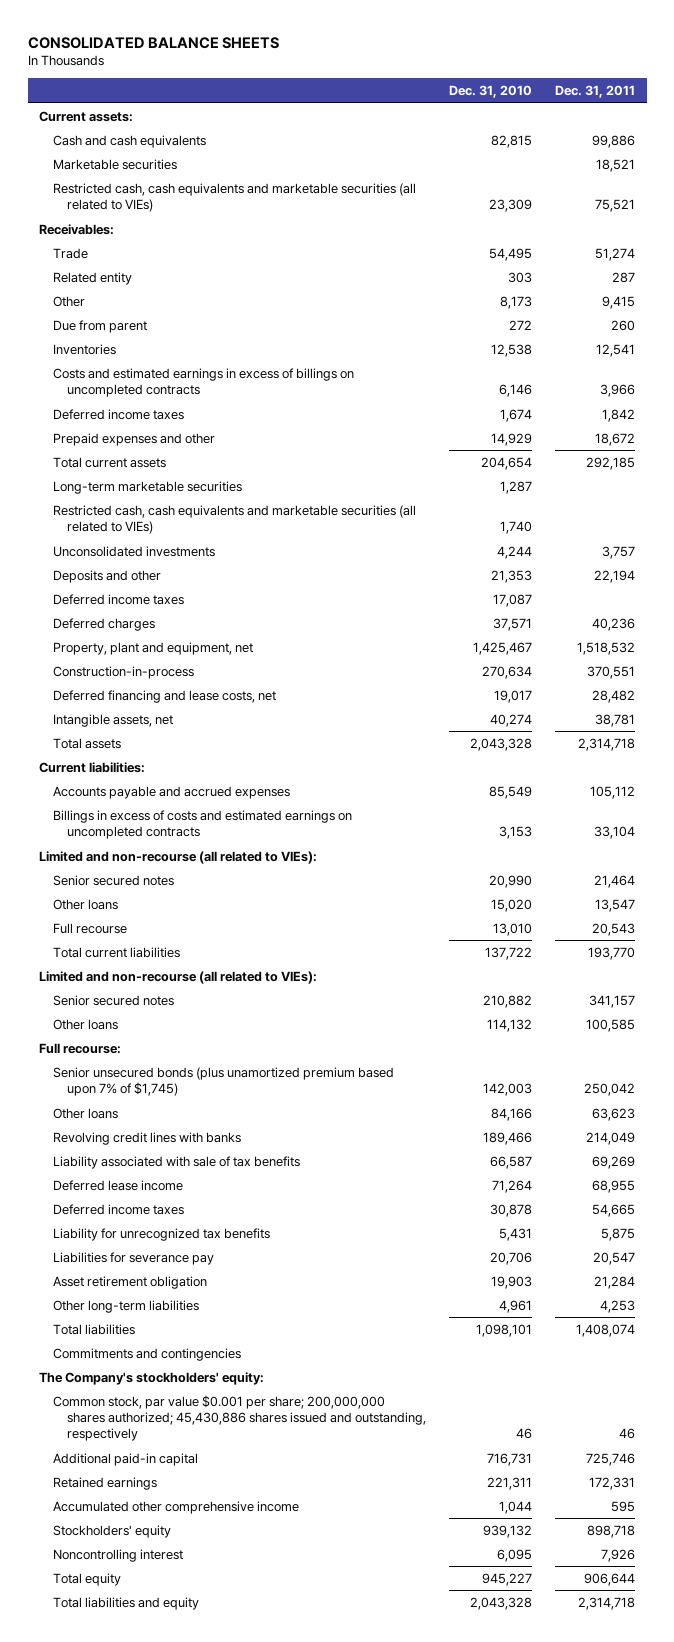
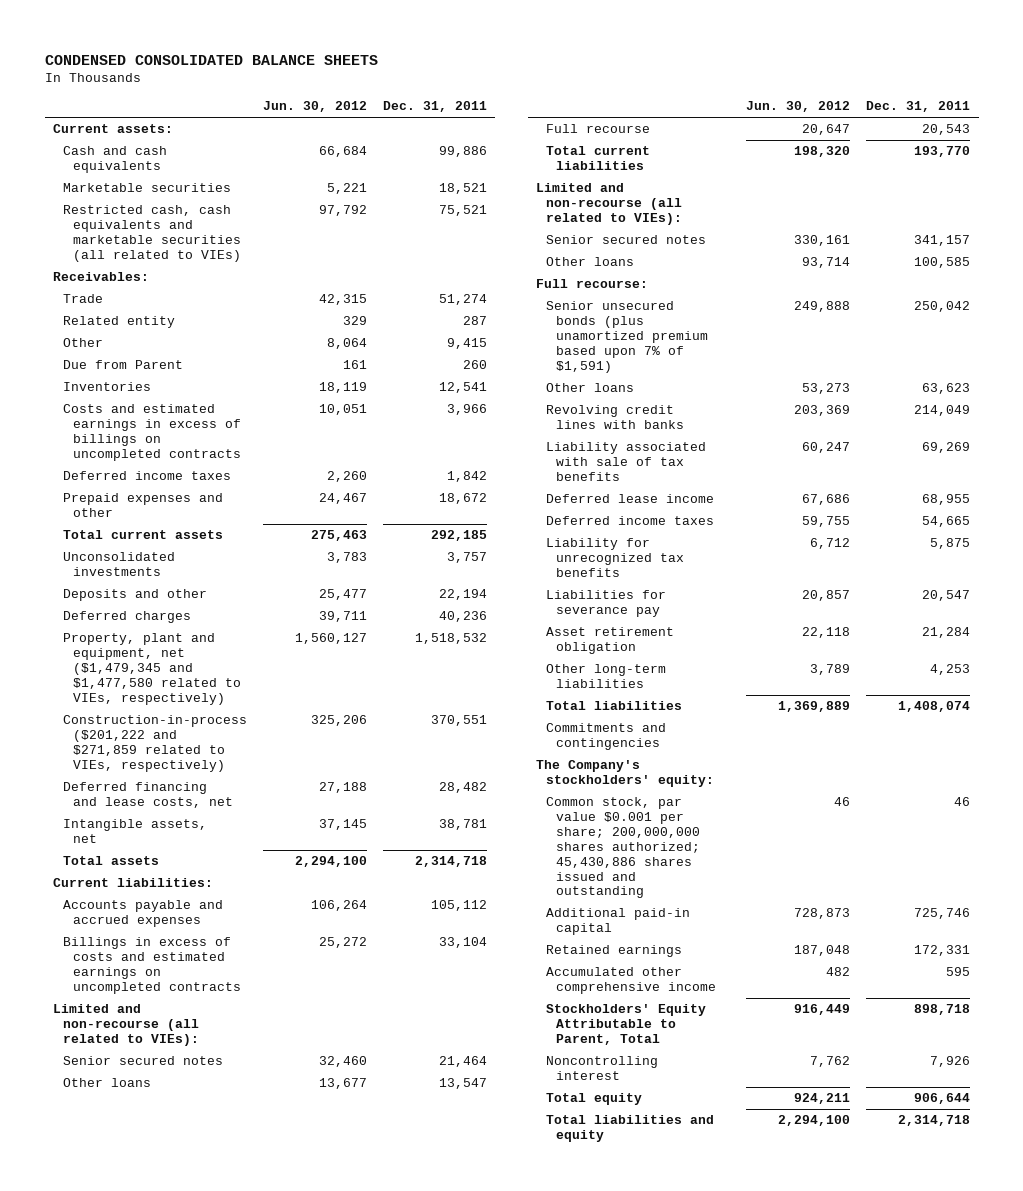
- CONSOLIDATED BALANCE SHEETS
+ CONDENSED CONSOLIDATED BALANCE SHEETS
- | Dec. 31, 2010 | Dec. 31, 2011
+ | Jun. 30, 2012 | Dec. 31, 2011
- Due from parent | 272 | 260
+ Due from Parent | 161 | 260
- Long-term marketable securities | 1,287 |
- Restricted cash, cash equivalents and marketable securities (all related to VIEs) | 1,740 |
- Deferred income taxes | 17,087 |
- Property, plant and equipment, net | 1,425,467 | 1,518,532
- Construction-in-process | 270,634 | 370,551
+ Property, plant and equipment, net ($1,479,345 and $1,477,580 related to VIEs, respectively) | 1,560,127 | 1,518,532
+ Construction-in-process ($201,222 and $271,859 related to VIEs, respectively) | 325,206 | 370,551
- Senior unsecured bonds (plus unamortized premium based upon 7% of $1,745) | 142,003 | 250,042
+ Senior unsecured bonds (plus unamortized premium based upon 7% of $1,591) | 249,888 | 250,042
- Common stock, par value $0.001 per share; 200,000,000 shares authorized; 45,430,886 shares issued and outstanding, respectively | 46 | 46
+ Common stock, par value $0.001 per share; 200,000,000 shares authorized; 45,430,886 shares issued and outstanding | 46 | 46
- Stockholders' equity | 939,132 | 898,718
+ Stockholders' Equity Attributable to Parent, Total | 916,449 | 898,718

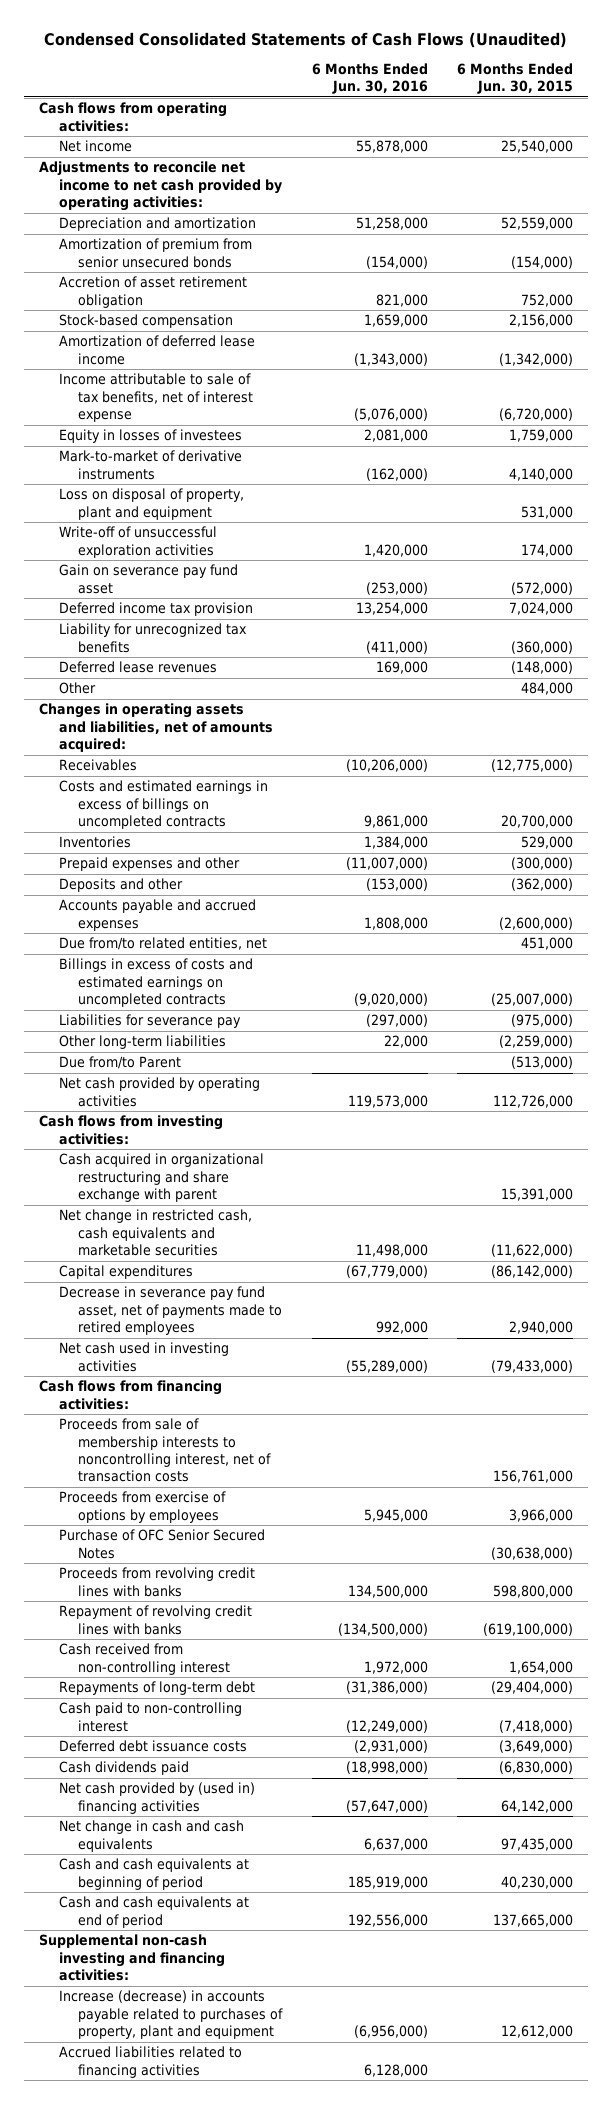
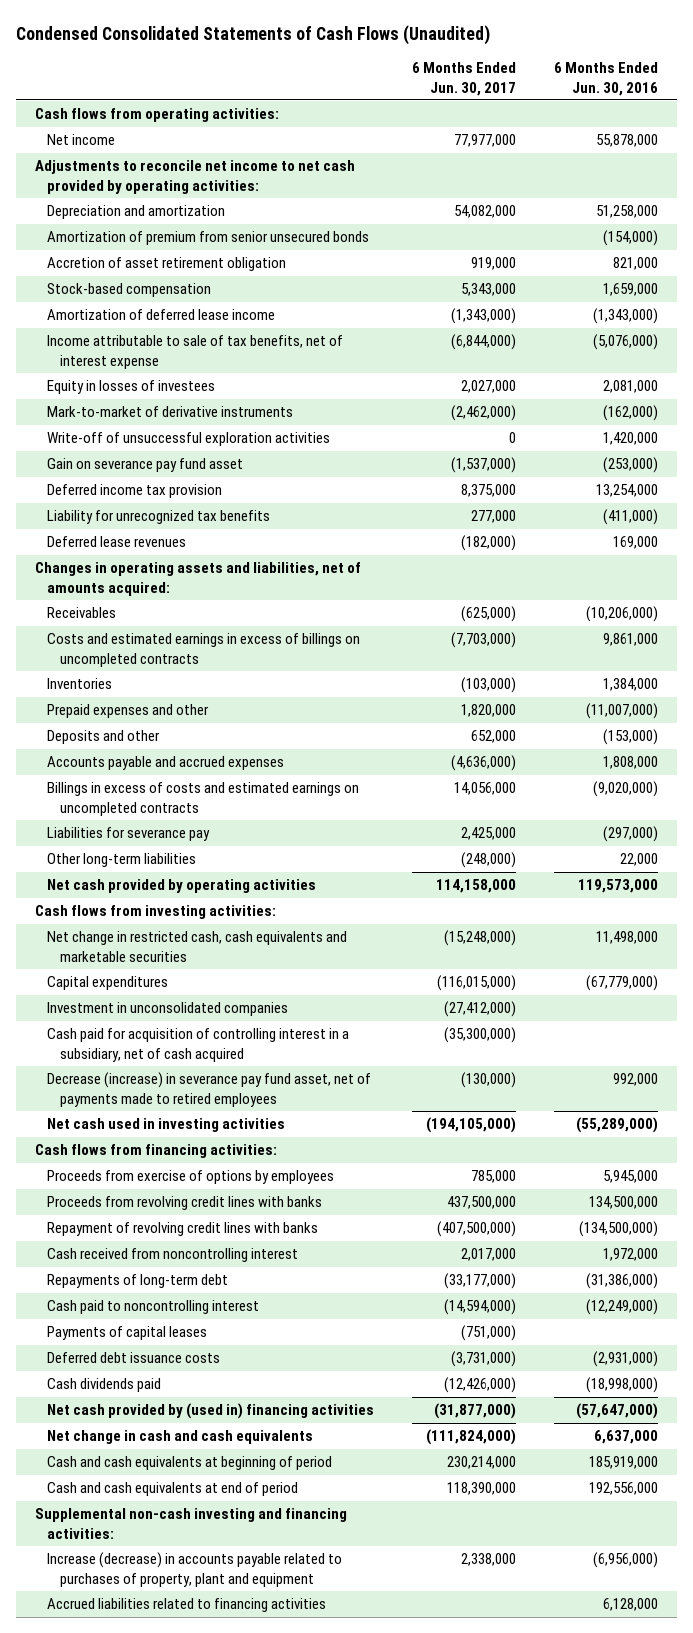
- | 6 Months Ended Jun. 30, 2016 | 6 Months Ended Jun. 30, 2015
+ | 6 Months Ended Jun. 30, 2017 | 6 Months Ended Jun. 30, 2016
- Loss on disposal of property, plant and equipment | | 531,000
- Other | | 484,000
- Due from/to related entities, net | | 451,000
- Due from/to Parent | | (513,000)
- Cash acquired in organizational restructuring and share exchange with parent | | 15,391,000
- Decrease in severance pay fund asset, net of payments made to retired employees | 992,000 | 2,940,000
+ Investment in unconsolidated companies | (27,412,000) |
+ Cash paid for acquisition of controlling interest in a subsidiary, net of cash acquired | (35,300,000) |
+ Decrease (increase) in severance pay fund asset, net of payments made to retired employees | (130,000) | 992,000
- Proceeds from sale of membership interests to noncontrolling interest, net of transaction costs | | 156,761,000
- Purchase of OFC Senior Secured Notes | | (30,638,000)
- Cash received from non-controlling interest | 1,972,000 | 1,654,000
+ Cash received from noncontrolling interest | 2,017,000 | 1,972,000
- Cash paid to non-controlling interest | (12,249,000) | (7,418,000)
+ Cash paid to noncontrolling interest | (14,594,000) | (12,249,000)
+ Payments of capital leases | (751,000) |

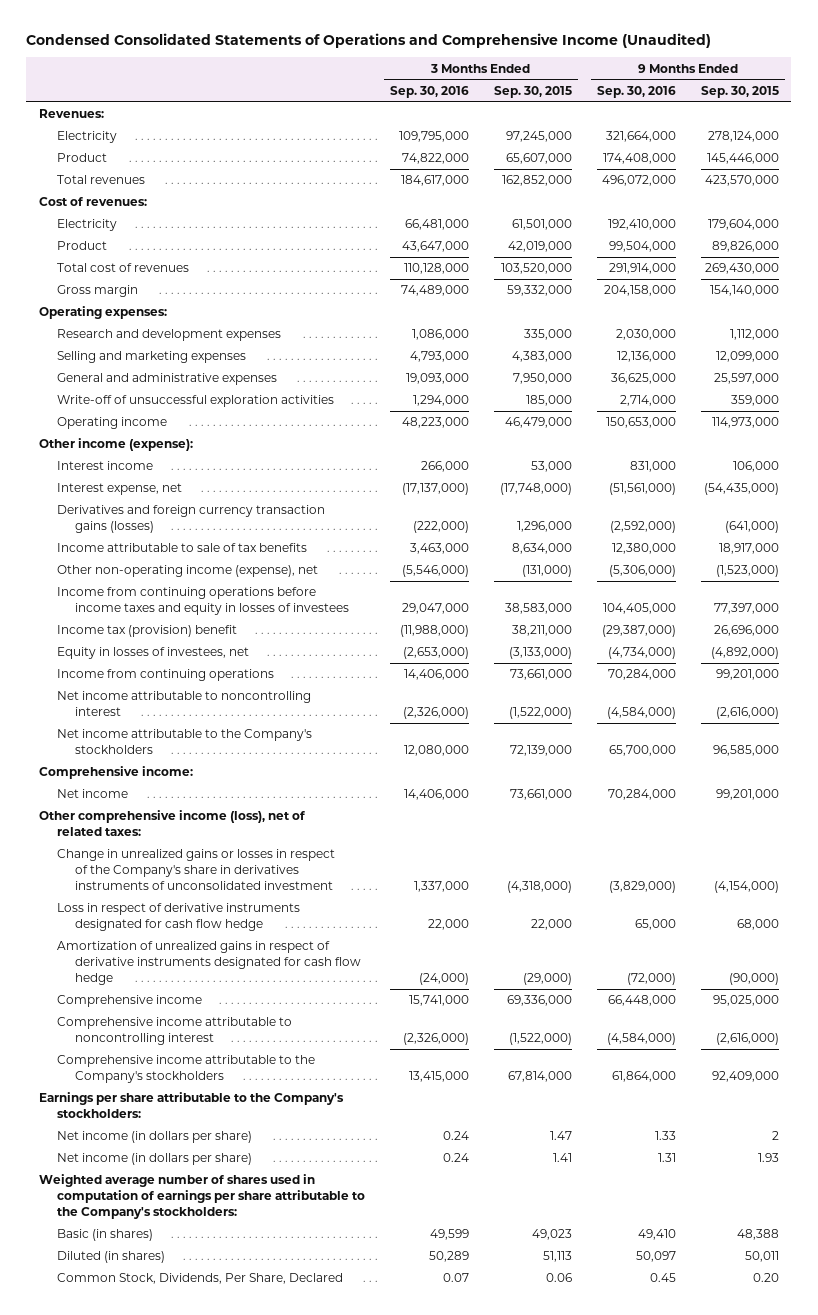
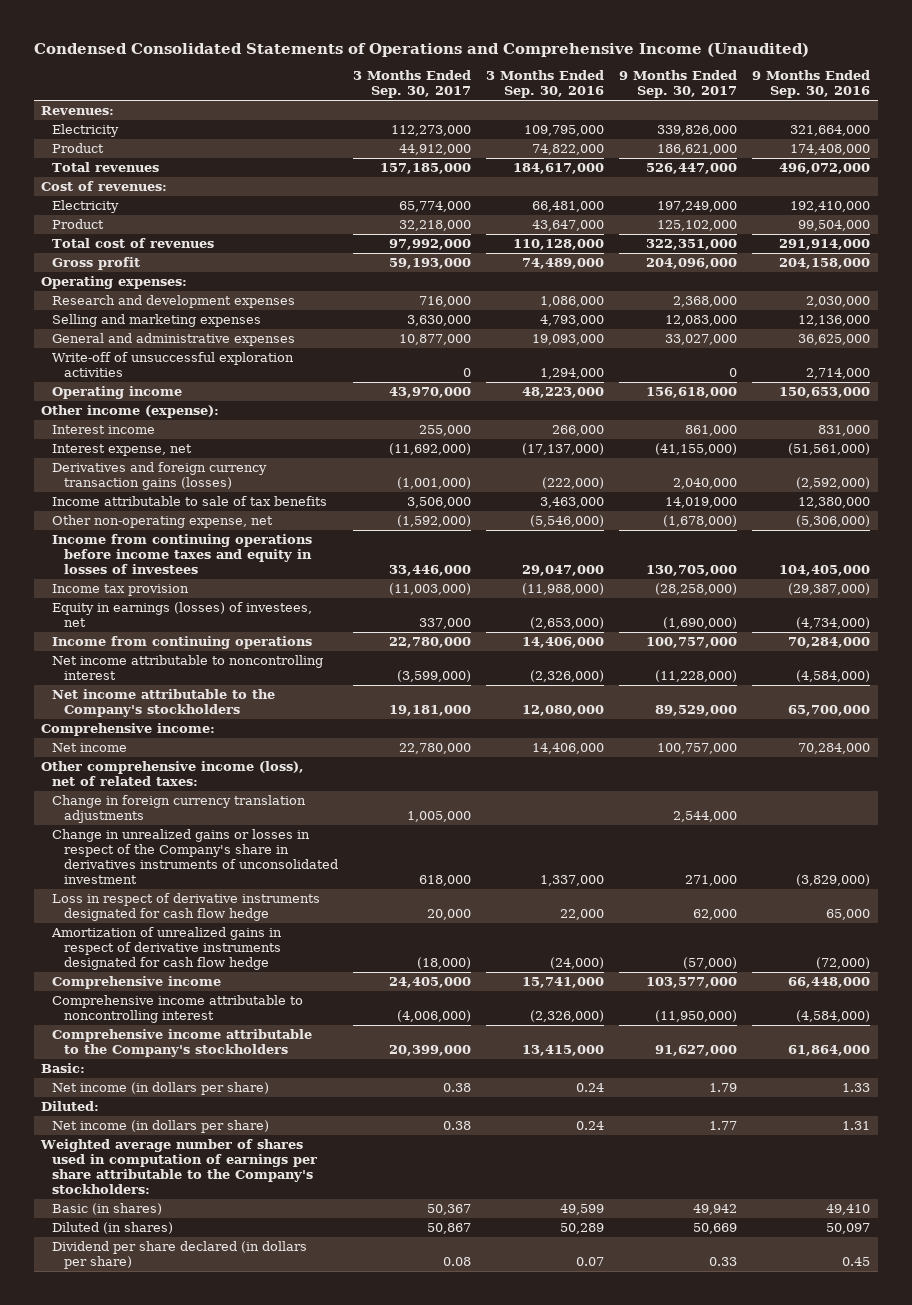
- | 3 Months Ended Sep. 30, 2016 | 3 Months Ended Sep. 30, 2015 | 9 Months Ended Sep. 30, 2016 | 9 Months Ended Sep. 30, 2015
+ | 3 Months Ended Sep. 30, 2017 | 3 Months Ended Sep. 30, 2016 | 9 Months Ended Sep. 30, 2017 | 9 Months Ended Sep. 30, 2016
- Gross margin | 74,489,000 | 59,332,000 | 204,158,000 | 154,140,000
+ Gross profit | 59,193,000 | 74,489,000 | 204,096,000 | 204,158,000
- Other non-operating income (expense), net | (5,546,000) | (131,000) | (5,306,000) | (1,523,000)
+ Other non-operating expense, net | (1,592,000) | (5,546,000) | (1,678,000) | (5,306,000)
- Income tax (provision) benefit | (11,988,000) | 38,211,000 | (29,387,000) | 26,696,000
- Equity in losses of investees, net | (2,653,000) | (3,133,000) | (4,734,000) | (4,892,000)
+ Income tax provision | (11,003,000) | (11,988,000) | (28,258,000) | (29,387,000)
+ Equity in earnings (losses) of investees, net | 337,000 | (2,653,000) | (1,690,000) | (4,734,000)
+ Change in foreign currency translation adjustments | 1,005,000 | | 2,544,000 |
- Earnings per share attributable to the Company's stockholders:
+ Basic:
+ Diluted:
- Common Stock, Dividends, Per Share, Declared | 0.07 | 0.06 | 0.45 | 0.20
+ Dividend per share declared (in dollars per share) | 0.08 | 0.07 | 0.33 | 0.45

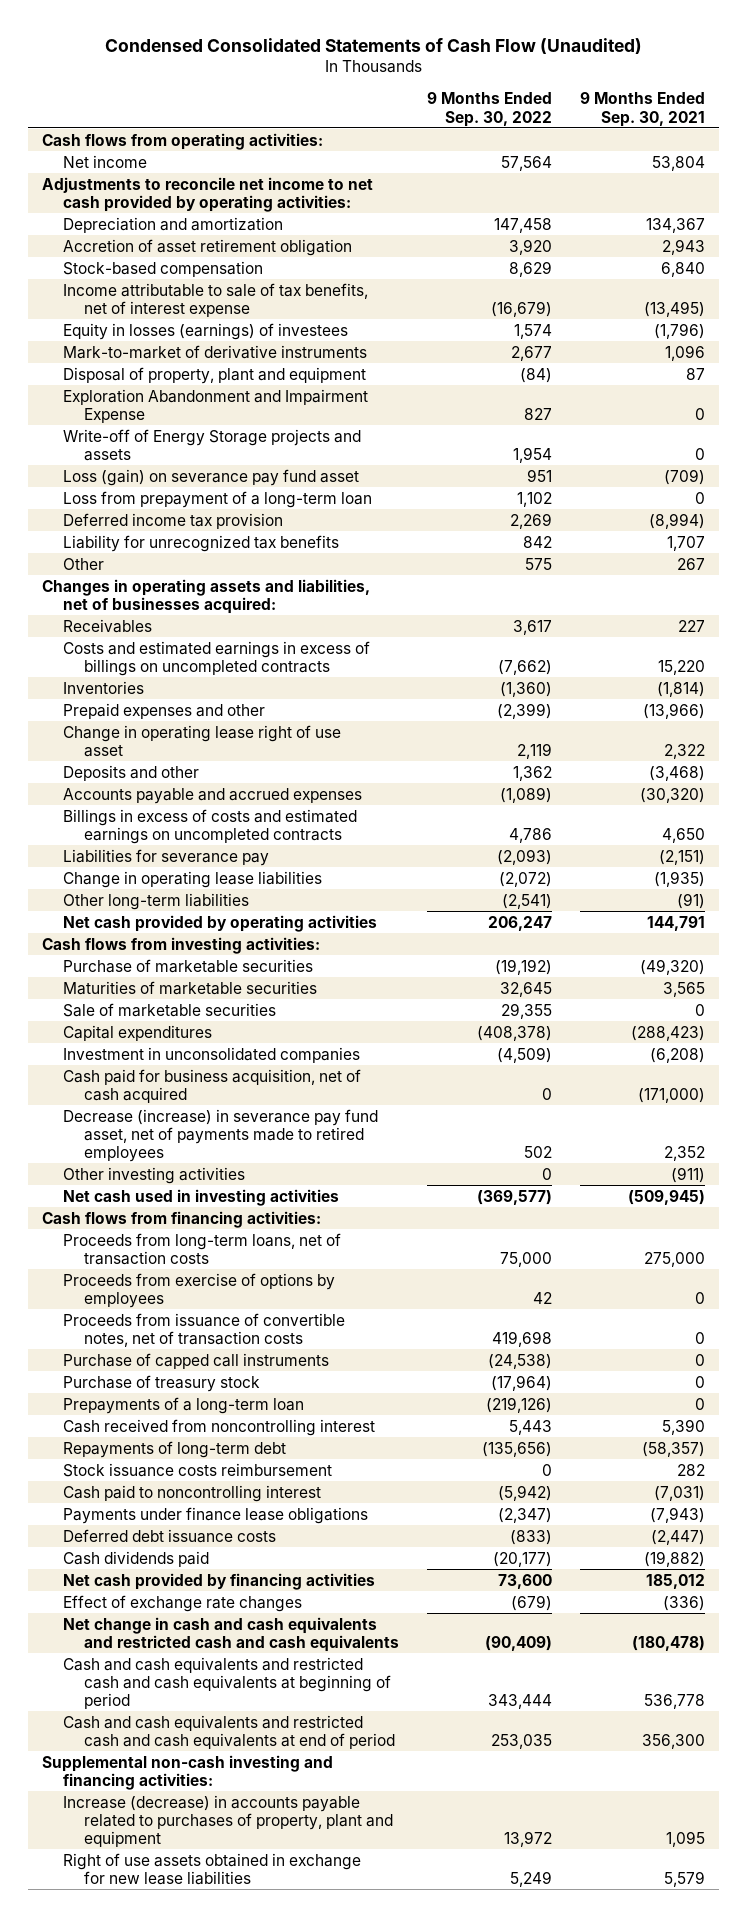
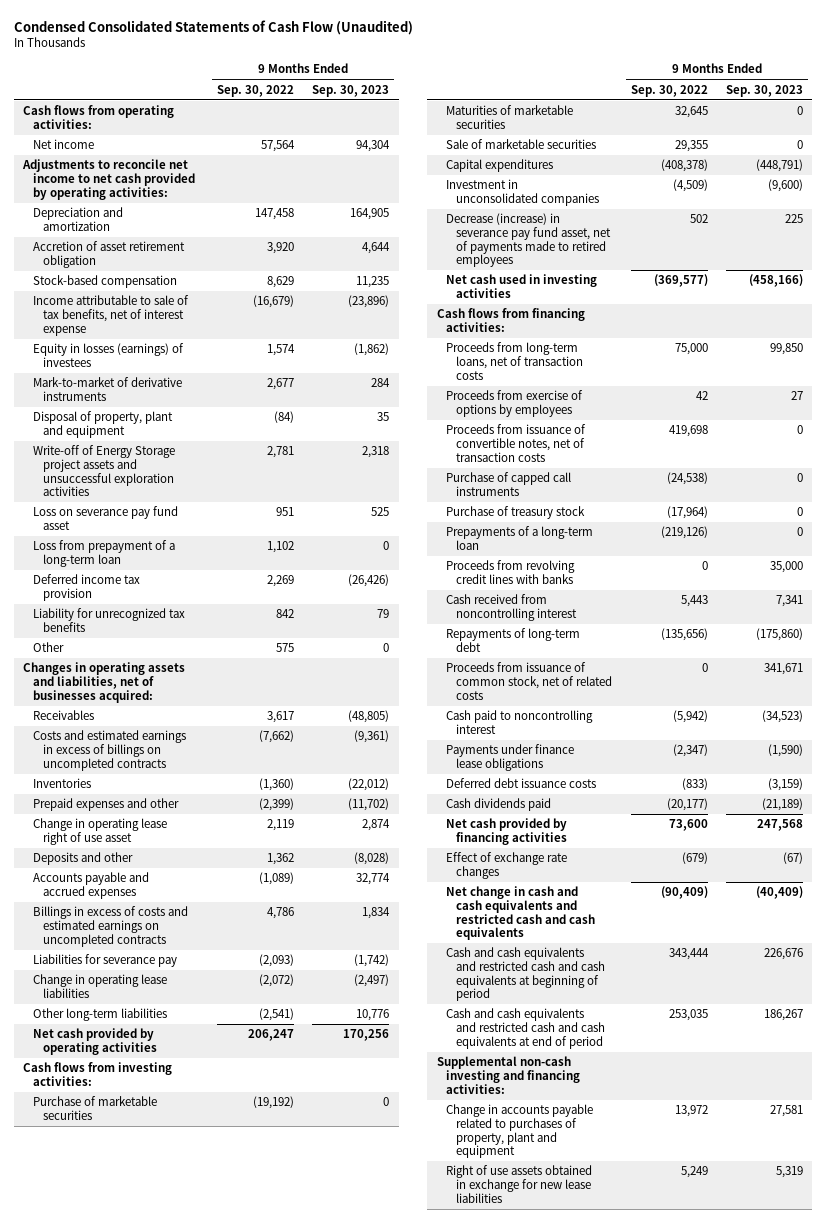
- | 9 Months Ended Sep. 30, 2022 | 9 Months Ended Sep. 30, 2021
+ | 9 Months Ended Sep. 30, 2022 | 9 Months Ended Sep. 30, 2023
- Exploration Abandonment and Impairment Expense | 827 | 0
- Write-off of Energy Storage projects and assets | 1,954 | 0
- Loss (gain) on severance pay fund asset | 951 | (709)
+ Write-off of Energy Storage project assets and unsuccessful exploration activities | 2,781 | 2,318
+ Loss on severance pay fund asset | 951 | 525
- Cash paid for business acquisition, net of cash acquired | 0 | (171,000)
- Other investing activities | 0 | (911)
+ Proceeds from revolving credit lines with banks | 0 | 35,000
- Stock issuance costs reimbursement | 0 | 282
+ Proceeds from issuance of common stock, net of related costs | 0 | 341,671
- Increase (decrease) in accounts payable related to purchases of property, plant and equipment | 13,972 | 1,095
+ Change in accounts payable related to purchases of property, plant and equipment | 13,972 | 27,581

